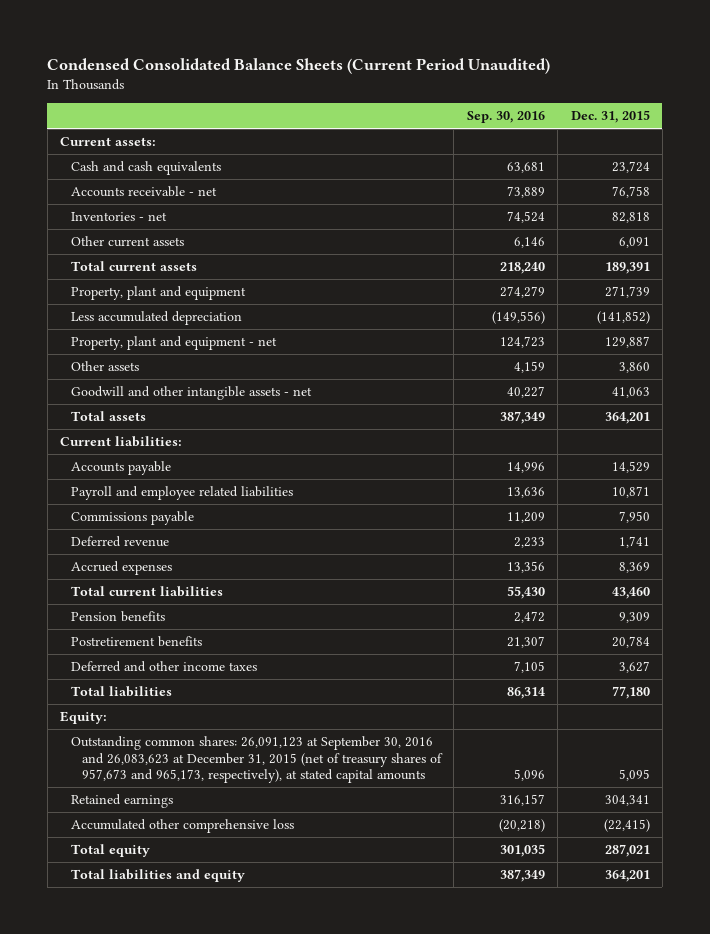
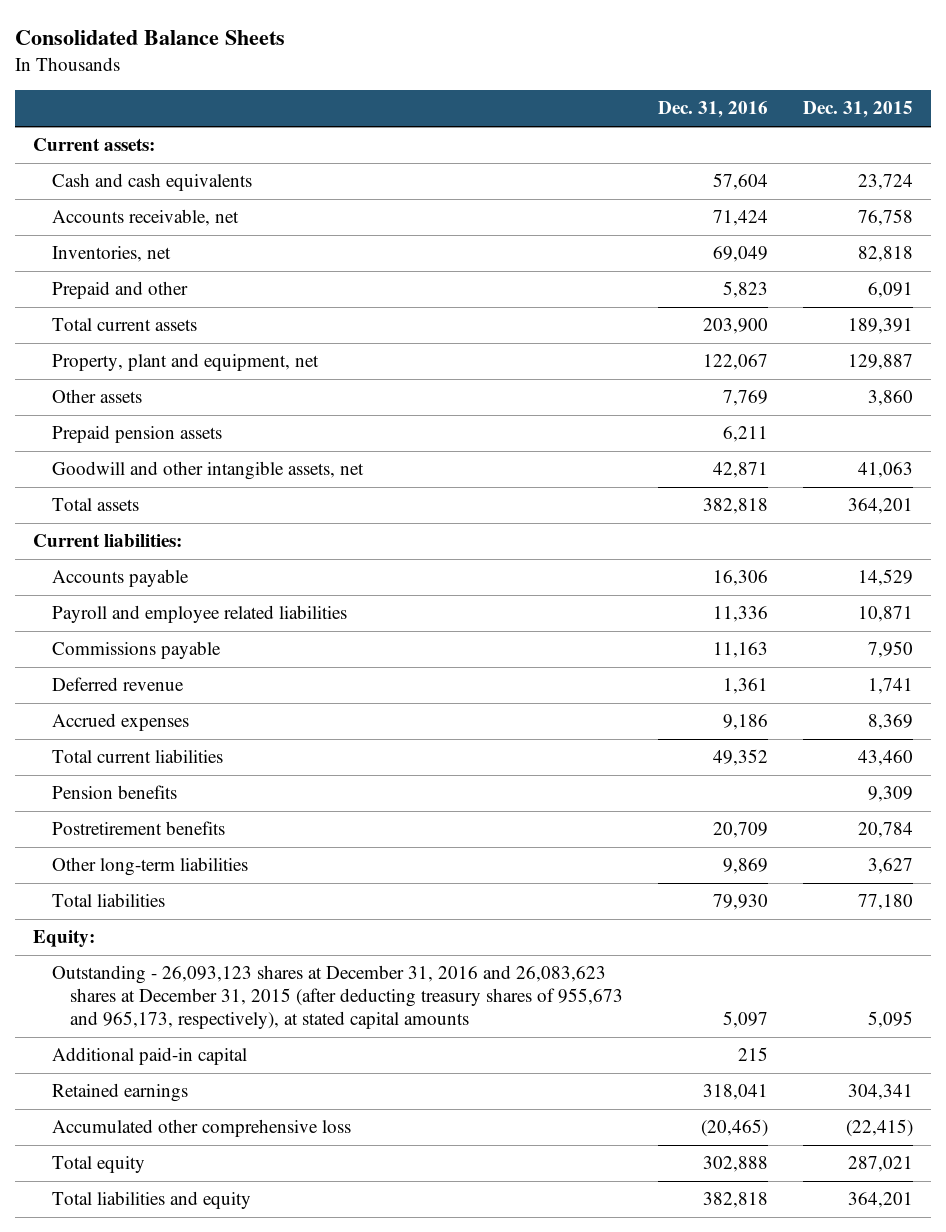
- Condensed Consolidated Balance Sheets (Current Period Unaudited)
+ Consolidated Balance Sheets
- | Sep. 30, 2016 | Dec. 31, 2015
+ | Dec. 31, 2016 | Dec. 31, 2015
- Accounts receivable - net | 73,889 | 76,758
- Inventories - net | 74,524 | 82,818
- Other current assets | 6,146 | 6,091
+ Accounts receivable, net | 71,424 | 76,758
+ Inventories, net | 69,049 | 82,818
+ Prepaid and other | 5,823 | 6,091
- Property, plant and equipment | 274,279 | 271,739
- Less accumulated depreciation | (149,556) | (141,852)
- Property, plant and equipment - net | 124,723 | 129,887
+ Property, plant and equipment, net | 122,067 | 129,887
- Goodwill and other intangible assets - net | 40,227 | 41,063
+ Prepaid pension assets | 6,211 |
+ Goodwill and other intangible assets, net | 42,871 | 41,063
- Deferred and other income taxes | 7,105 | 3,627
+ Other long-term liabilities | 9,869 | 3,627
- Outstanding common shares: 26,091,123 at September 30, 2016 and 26,083,623 at December 31, 2015 (net of treasury shares of 957,673 and 965,173, respectively), at stated capital amounts | 5,096 | 5,095
+ Outstanding - 26,093,123 shares at December 31, 2016 and 26,083,623 shares at December 31, 2015 (after deducting treasury shares of 955,673 and 965,173, respectively), at stated capital amounts | 5,097 | 5,095
+ Additional paid-in capital | 215 |

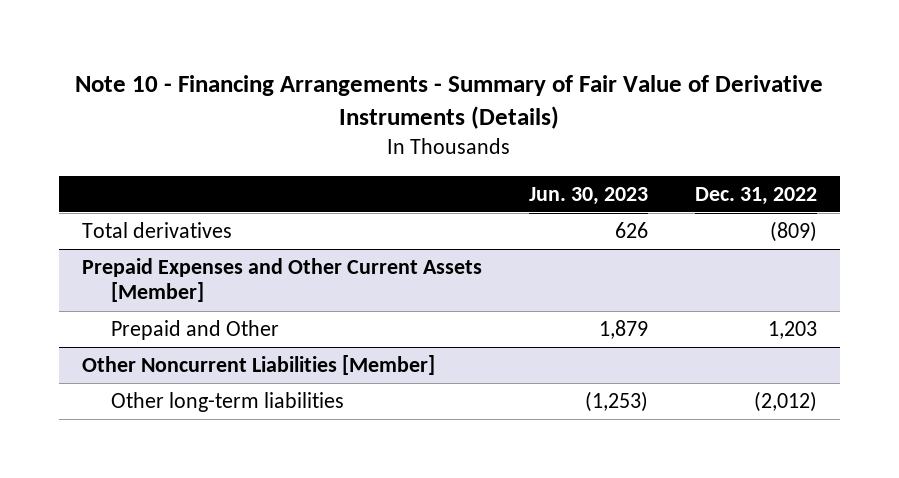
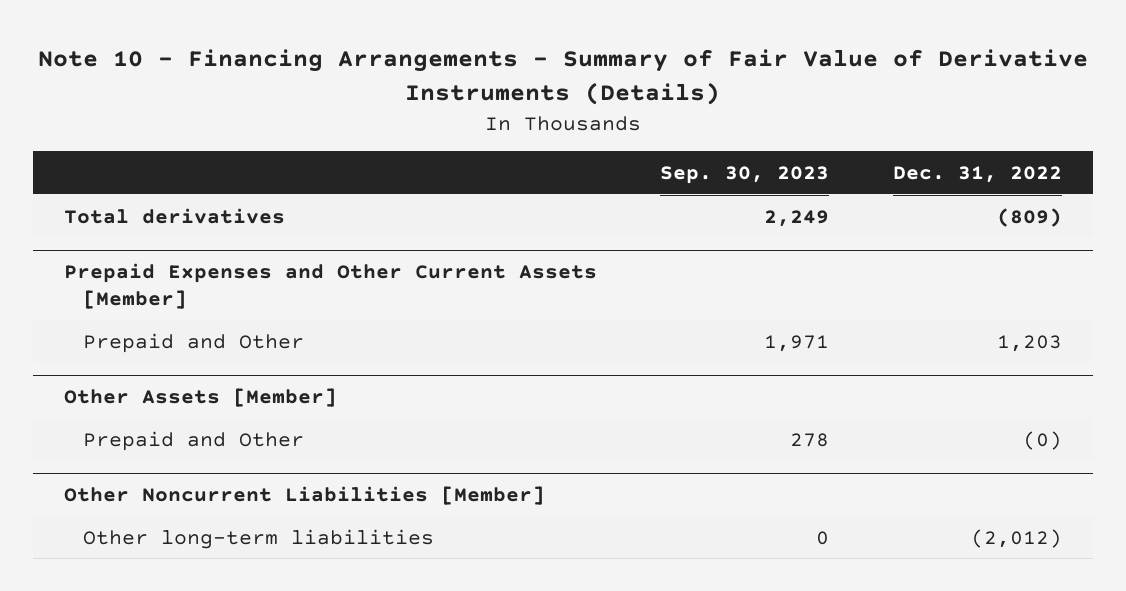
- | Jun. 30, 2023 | Dec. 31, 2022
+ | Sep. 30, 2023 | Dec. 31, 2022
+ Other Assets [Member]
+ Prepaid and Other | 278 | (0)

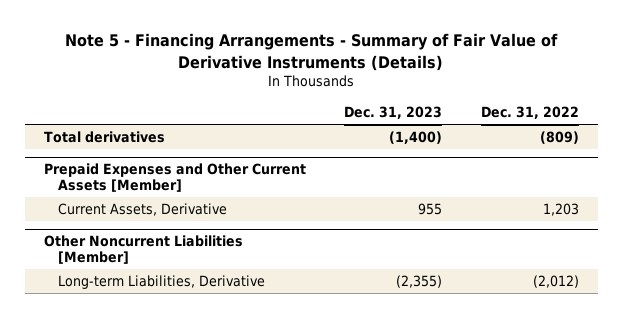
- Note 10 - Financing Arrangements - Summary of Fair Value of Derivative Instruments (Details)
+ Note 5 - Financing Arrangements - Summary of Fair Value of Derivative Instruments (Details)
- | Sep. 30, 2023 | Dec. 31, 2022
+ | Dec. 31, 2023 | Dec. 31, 2022
@ Prepaid Expenses and Other Current Assets [Member]
- Prepaid and Other | 1,971 | 1,203
- Other Assets [Member]
- Prepaid and Other | 278 | (0)
@ Prepaid Expenses and Other Current Assets [Member]
+ Current Assets, Derivative | 955 | 1,203
@ Other Noncurrent Liabilities [Member]
- Other long-term liabilities | 0 | (2,012)
+ Long-term Liabilities, Derivative | (2,355) | (2,012)

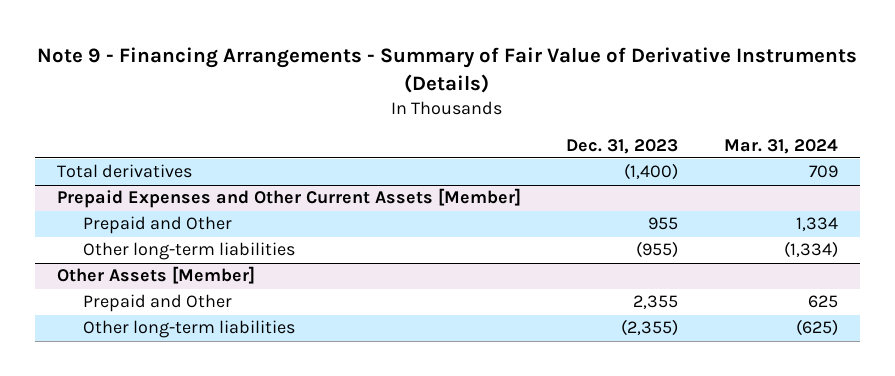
- Note 5 - Financing Arrangements - Summary of Fair Value of Derivative Instruments (Details)
+ Note 9 - Financing Arrangements - Summary of Fair Value of Derivative Instruments (Details)
- | Dec. 31, 2023 | Dec. 31, 2022
+ | Dec. 31, 2023 | Mar. 31, 2024
@ Prepaid Expenses and Other Current Assets [Member]
- Current Assets, Derivative | 955 | 1,203
- Other Noncurrent Liabilities [Member]
- Long-term Liabilities, Derivative | (2,355) | (2,012)
@ Prepaid Expenses and Other Current Assets [Member]
+ Prepaid and Other | 955 | 1,334
+ Other long-term liabilities | (955) | (1,334)
+ Other Assets [Member]
+ Prepaid and Other | 2,355 | 625
+ Other long-term liabilities | (2,355) | (625)

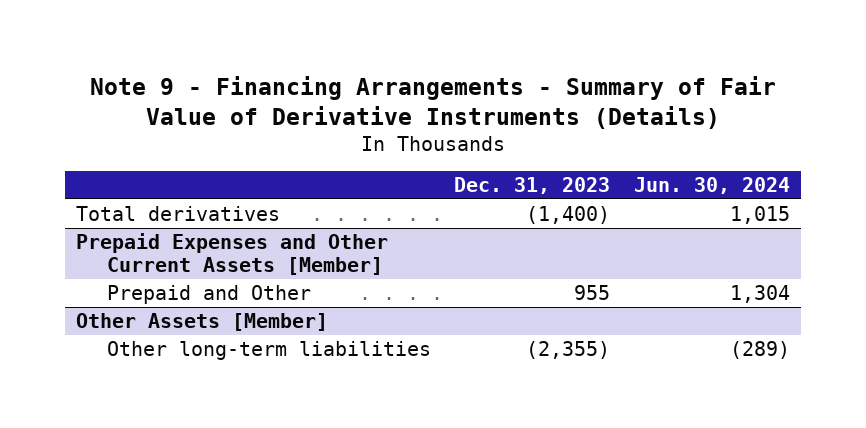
- | Dec. 31, 2023 | Mar. 31, 2024
+ | Dec. 31, 2023 | Jun. 30, 2024
@ Prepaid Expenses and Other Current Assets [Member]
- Other long-term liabilities | (955) | (1,334)
@ Other Assets [Member]
- Prepaid and Other | 2,355 | 625

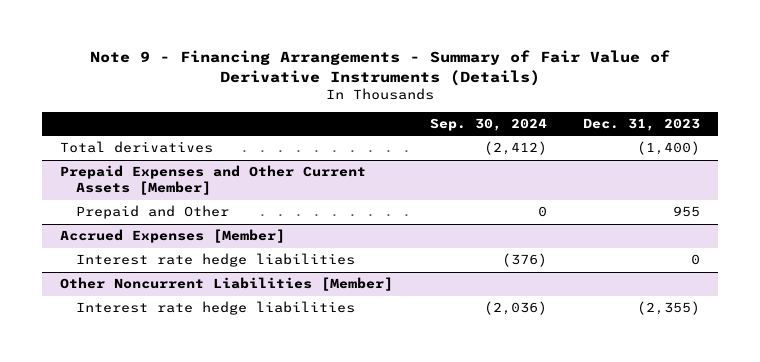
- | Dec. 31, 2023 | Jun. 30, 2024
+ | Sep. 30, 2024 | Dec. 31, 2023
- Other Assets [Member]
- Other long-term liabilities | (2,355) | (289)
+ Accrued Expenses [Member]
+ Interest rate hedge liabilities | (376) | 0
+ Other Noncurrent Liabilities [Member]
+ Interest rate hedge liabilities | (2,036) | (2,355)

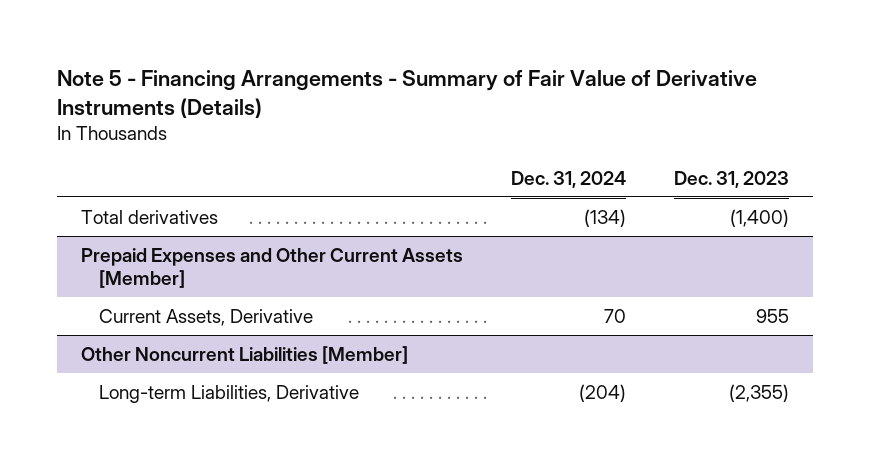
- Note 9 - Financing Arrangements - Summary of Fair Value of Derivative Instruments (Details)
+ Note 5 - Financing Arrangements - Summary of Fair Value of Derivative Instruments (Details)
- | Sep. 30, 2024 | Dec. 31, 2023
+ | Dec. 31, 2024 | Dec. 31, 2023
@ Prepaid Expenses and Other Current Assets [Member]
- Prepaid and Other | 0 | 955
- Accrued Expenses [Member]
- Interest rate hedge liabilities | (376) | 0
@ Prepaid Expenses and Other Current Assets [Member]
+ Current Assets, Derivative | 70 | 955
@ Other Noncurrent Liabilities [Member]
- Interest rate hedge liabilities | (2,036) | (2,355)
+ Long-term Liabilities, Derivative | (204) | (2,355)

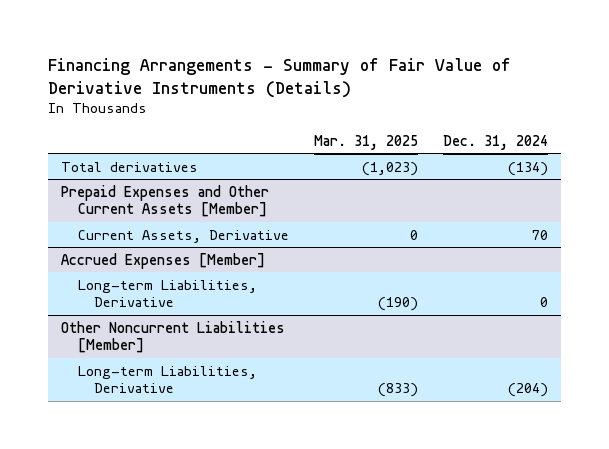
- Note 5 - Financing Arrangements - Summary of Fair Value of Derivative Instruments (Details)
+ Financing Arrangements - Summary of Fair Value of Derivative Instruments (Details)
- | Dec. 31, 2024 | Dec. 31, 2023
+ | Mar. 31, 2025 | Dec. 31, 2024
+ Accrued Expenses [Member]
+ Long-term Liabilities, Derivative | (190) | 0

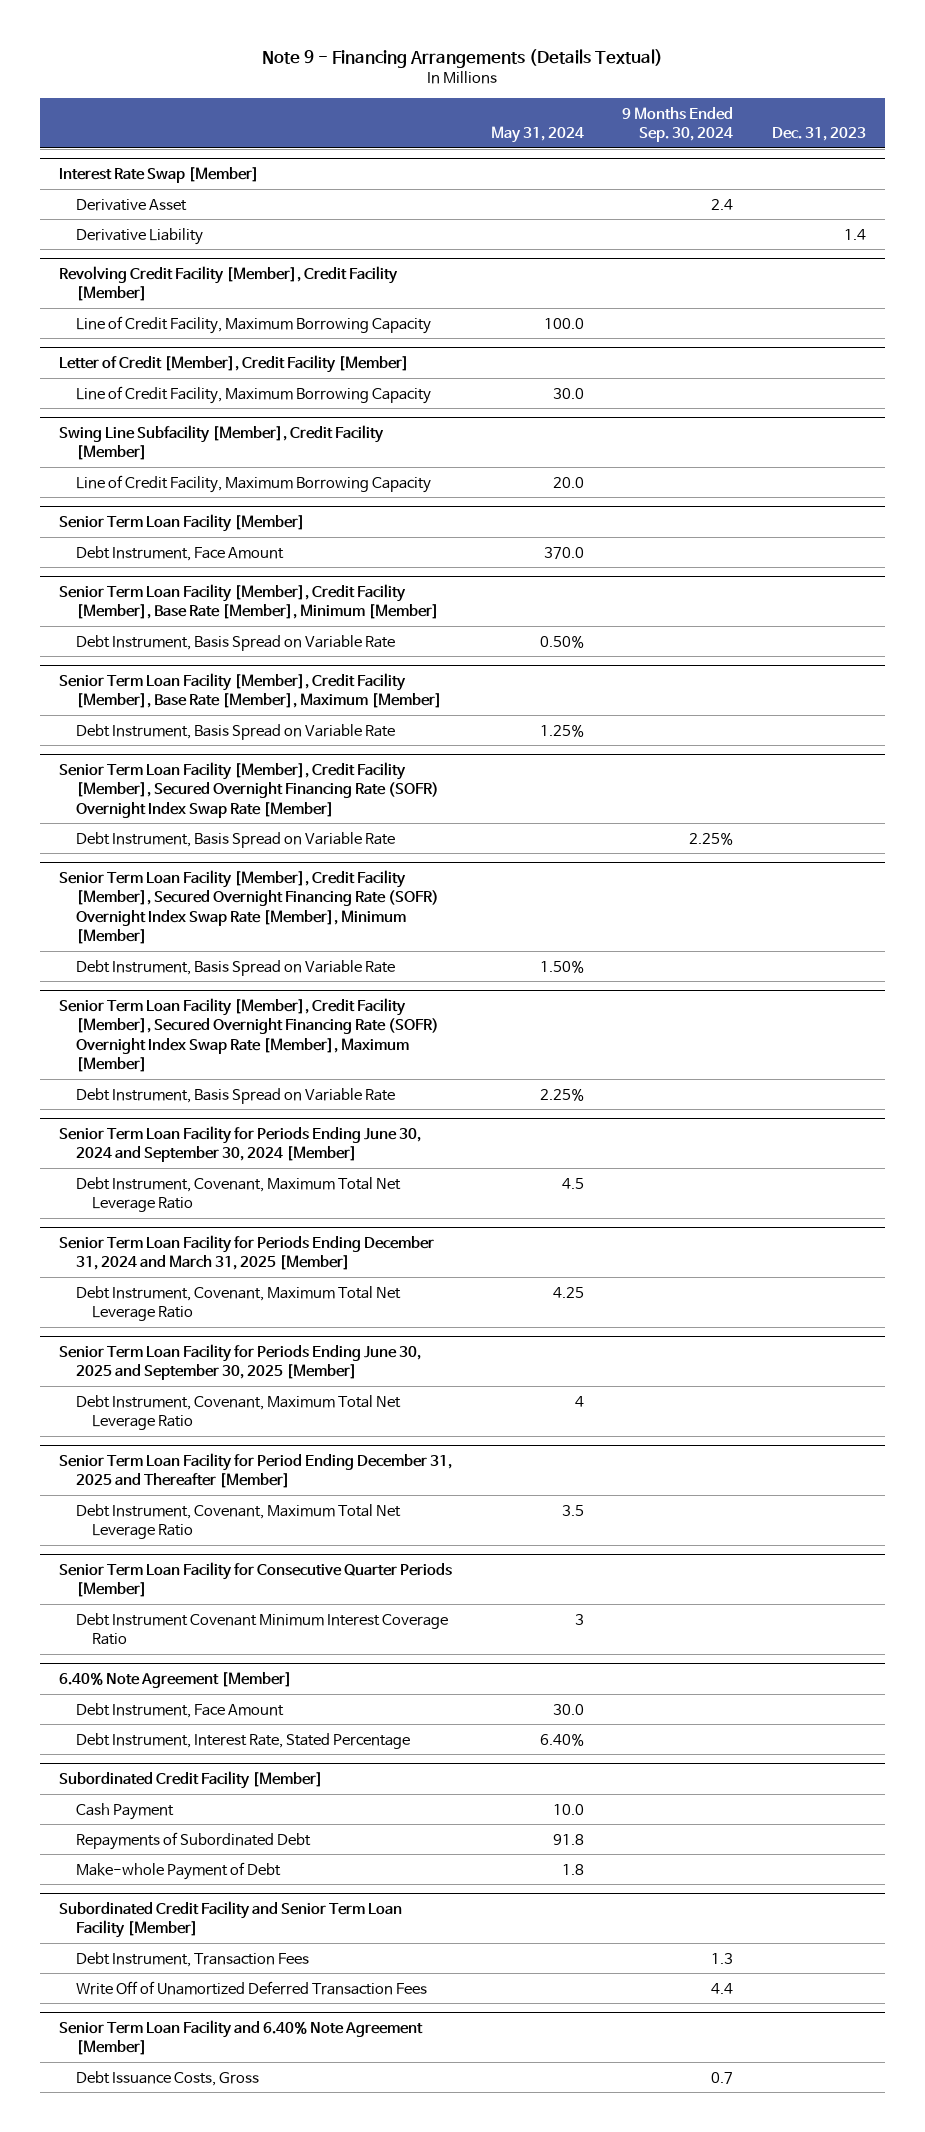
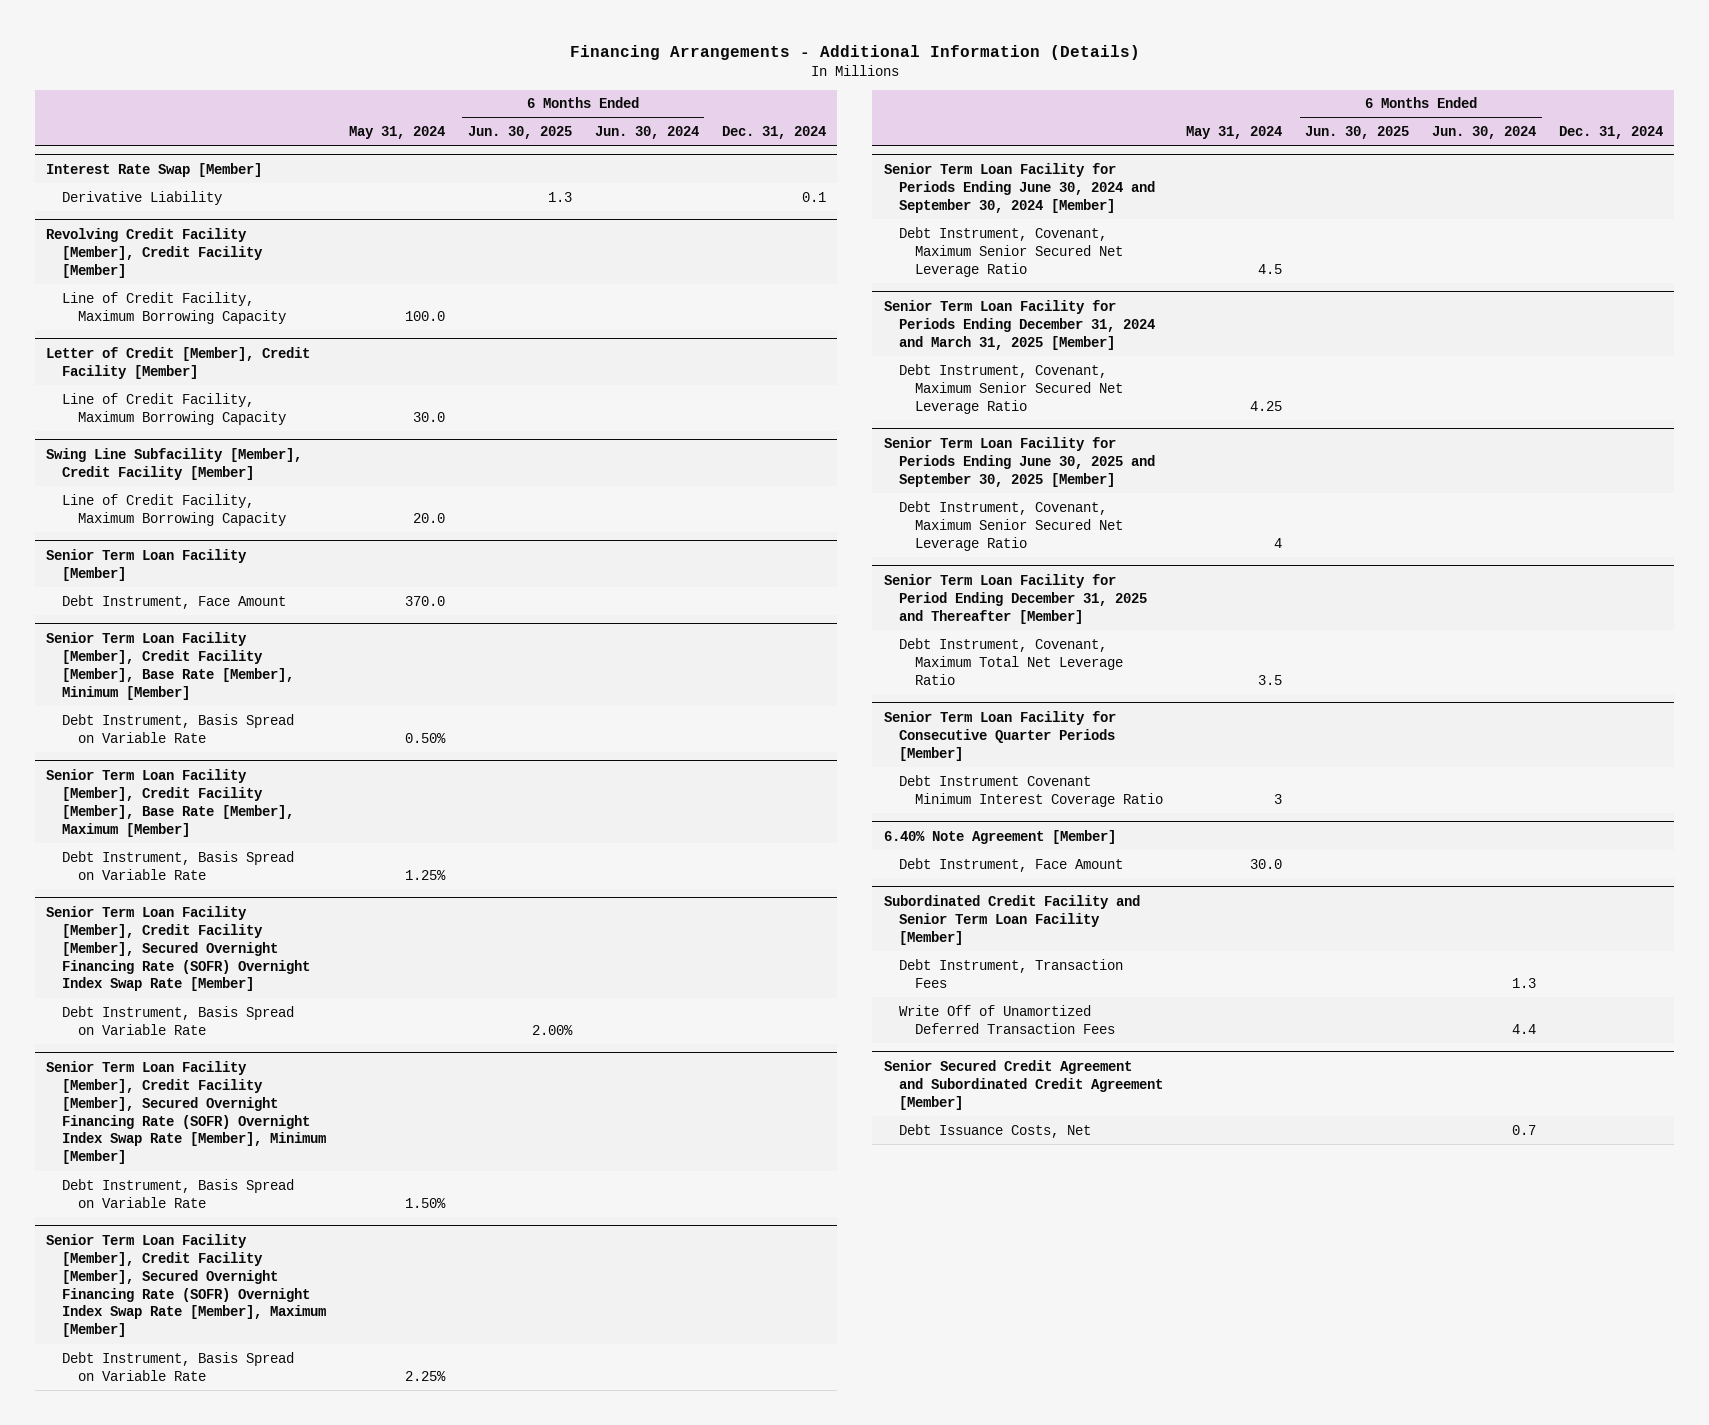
- Note 9 - Financing Arrangements (Details Textual)
+ Financing Arrangements - Additional Information (Details)
- | May 31, 2024 | 9 Months Ended Sep. 30, 2024 | Dec. 31, 2023
+ | May 31, 2024 | 6 Months Ended Jun. 30, 2025 | 6 Months Ended Jun. 30, 2024 | Dec. 31, 2024
@ Interest Rate Swap [Member]
- Derivative Asset | | 2.4 |
@ Senior Term Loan Facility for Periods Ending June 30, 2024 and September 30, 2024 [Member]
- Debt Instrument, Covenant, Maximum Total Net Leverage Ratio | 4.5 | |
+ Debt Instrument, Covenant, Maximum Senior Secured Net Leverage Ratio | 4.5 | | |
@ Senior Term Loan Facility for Periods Ending December 31, 2024 and March 31, 2025 [Member]
- Debt Instrument, Covenant, Maximum Total Net Leverage Ratio | 4.25 | |
+ Debt Instrument, Covenant, Maximum Senior Secured Net Leverage Ratio | 4.25 | | |
@ Senior Term Loan Facility for Periods Ending June 30, 2025 and September 30, 2025 [Member]
- Debt Instrument, Covenant, Maximum Total Net Leverage Ratio | 4 | |
+ Debt Instrument, Covenant, Maximum Senior Secured Net Leverage Ratio | 4 | | |
@ 6.40% Note Agreement [Member]
- Debt Instrument, Interest Rate, Stated Percentage | 6.40% | |
- Subordinated Credit Facility [Member]
- Cash Payment | 10.0 | |
- Repayments of Subordinated Debt | 91.8 | |
- Make-whole Payment of Debt | 1.8 | |
- Senior Term Loan Facility and 6.40% Note Agreement [Member]
- Debt Issuance Costs, Gross | | 0.7 |
+ Senior Secured Credit Agreement and Subordinated Credit Agreement [Member]
+ Debt Issuance Costs, Net | | | 0.7 |

